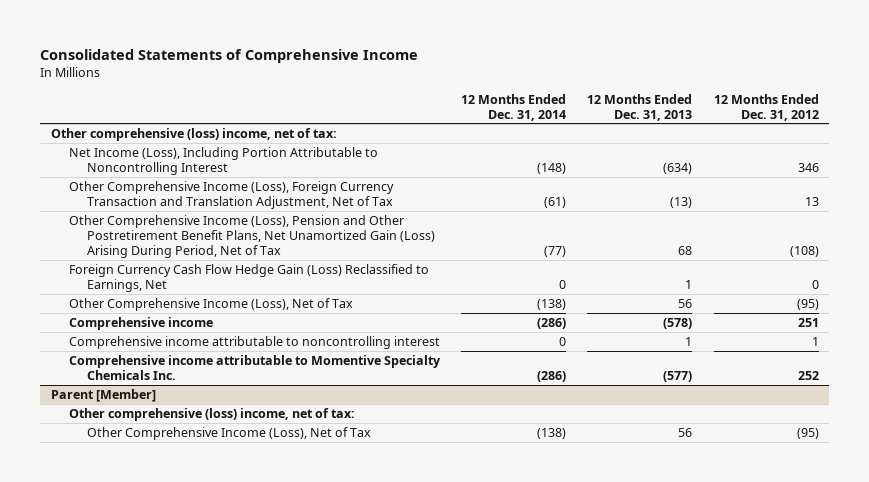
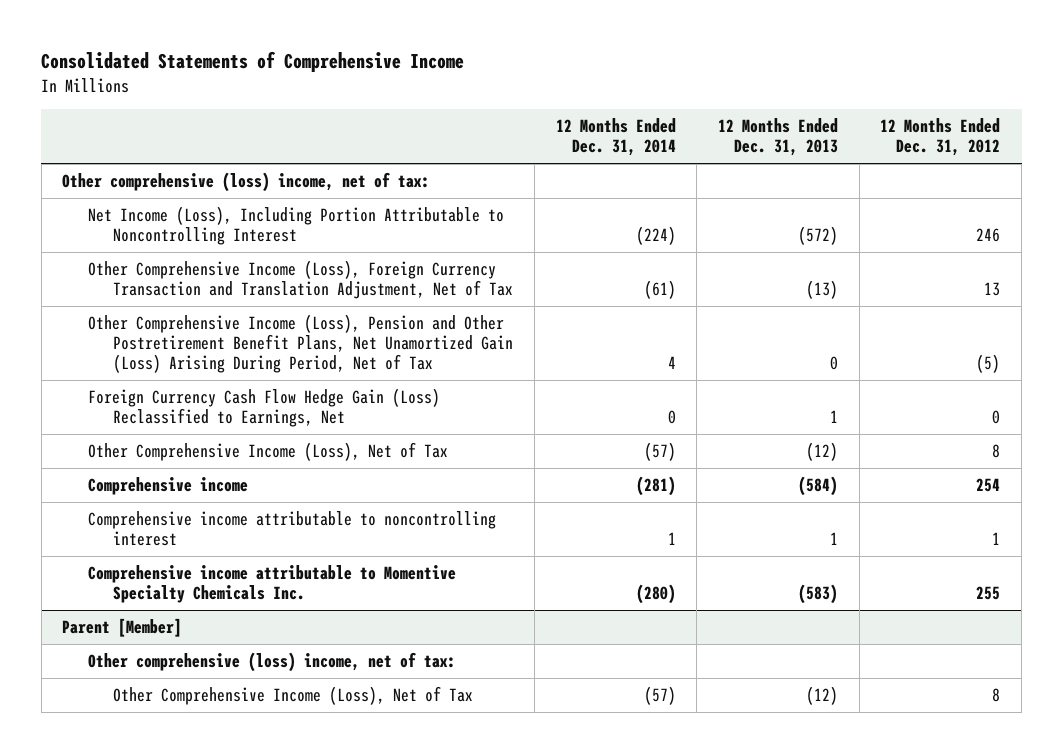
- Net Income (Loss), Including Portion Attributable to Noncontrolling Interest | (148) | (634) | 346
+ Net Income (Loss), Including Portion Attributable to Noncontrolling Interest | (224) | (572) | 246
- Other Comprehensive Income (Loss), Pension and Other Postretirement Benefit Plans, Net Unamortized Gain (Loss) Arising During Period, Net of Tax | (77) | 68 | (108)
+ Other Comprehensive Income (Loss), Pension and Other Postretirement Benefit Plans, Net Unamortized Gain (Loss) Arising During Period, Net of Tax | 4 | 0 | (5)
- Other Comprehensive Income (Loss), Net of Tax | (138) | 56 | (95)
- Comprehensive income | (286) | (578) | 251
- Comprehensive income attributable to noncontrolling interest | 0 | 1 | 1
- Comprehensive income attributable to Momentive Specialty Chemicals Inc. | (286) | (577) | 252
+ Other Comprehensive Income (Loss), Net of Tax | (57) | (12) | 8
+ Comprehensive income | (281) | (584) | 254
+ Comprehensive income attributable to noncontrolling interest | 1 | 1 | 1
+ Comprehensive income attributable to Momentive Specialty Chemicals Inc. | (280) | (583) | 255
@ Parent [Member]
- Other Comprehensive Income (Loss), Net of Tax | (138) | 56 | (95)
+ Other Comprehensive Income (Loss), Net of Tax | (57) | (12) | 8

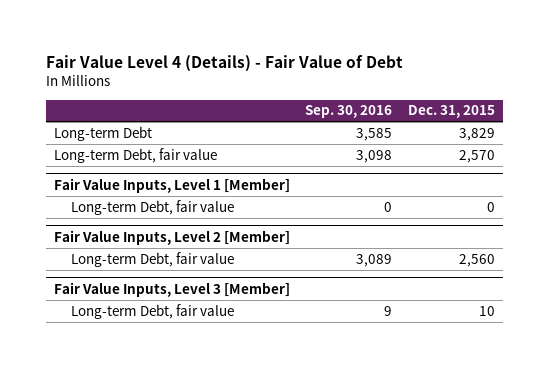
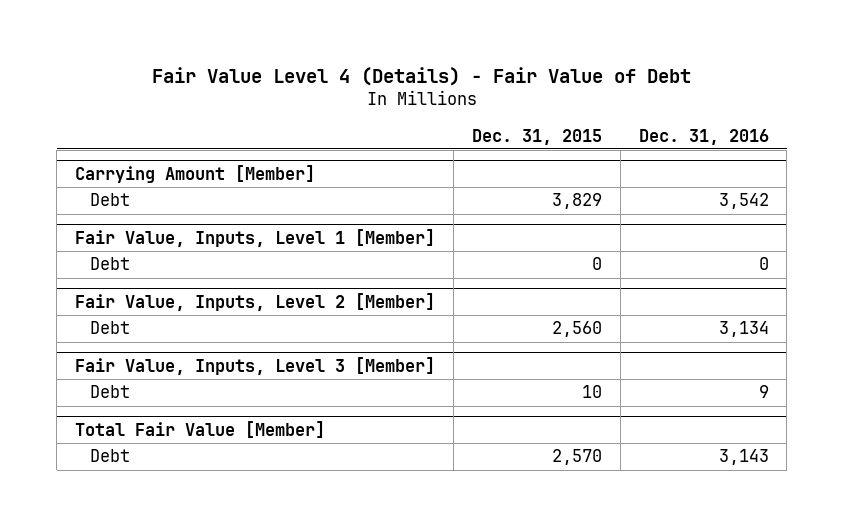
- | Sep. 30, 2016 | Dec. 31, 2015
+ | Dec. 31, 2015 | Dec. 31, 2016
- Long-term Debt | 3,585 | 3,829
- Long-term Debt, fair value | 3,098 | 2,570
- Fair Value Inputs, Level 1 [Member]
- Long-term Debt, fair value | 0 | 0
- Fair Value Inputs, Level 2 [Member]
- Long-term Debt, fair value | 3,089 | 2,560
- Fair Value Inputs, Level 3 [Member]
- Long-term Debt, fair value | 9 | 10
+ Carrying Amount [Member]
+ Debt | 3,829 | 3,542
+ Fair Value, Inputs, Level 1 [Member]
+ Debt | 0 | 0
+ Fair Value, Inputs, Level 2 [Member]
+ Debt | 2,560 | 3,134
+ Fair Value, Inputs, Level 3 [Member]
+ Debt | 10 | 9
+ Total Fair Value [Member]
+ Debt | 2,570 | 3,143

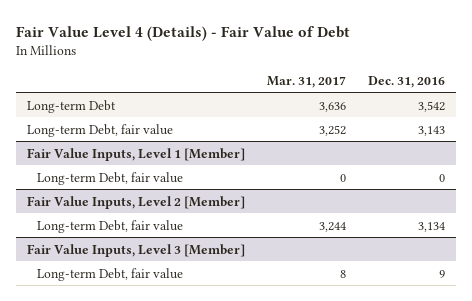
- | Dec. 31, 2015 | Dec. 31, 2016
+ | Mar. 31, 2017 | Dec. 31, 2016
- Carrying Amount [Member]
- Debt | 3,829 | 3,542
- Fair Value, Inputs, Level 1 [Member]
- Debt | 0 | 0
- Fair Value, Inputs, Level 2 [Member]
- Debt | 2,560 | 3,134
- Fair Value, Inputs, Level 3 [Member]
- Debt | 10 | 9
- Total Fair Value [Member]
- Debt | 2,570 | 3,143
+ Long-term Debt | 3,636 | 3,542
+ Long-term Debt, fair value | 3,252 | 3,143
+ Fair Value Inputs, Level 1 [Member]
+ Long-term Debt, fair value | 0 | 0
+ Fair Value Inputs, Level 2 [Member]
+ Long-term Debt, fair value | 3,244 | 3,134
+ Fair Value Inputs, Level 3 [Member]
+ Long-term Debt, fair value | 8 | 9

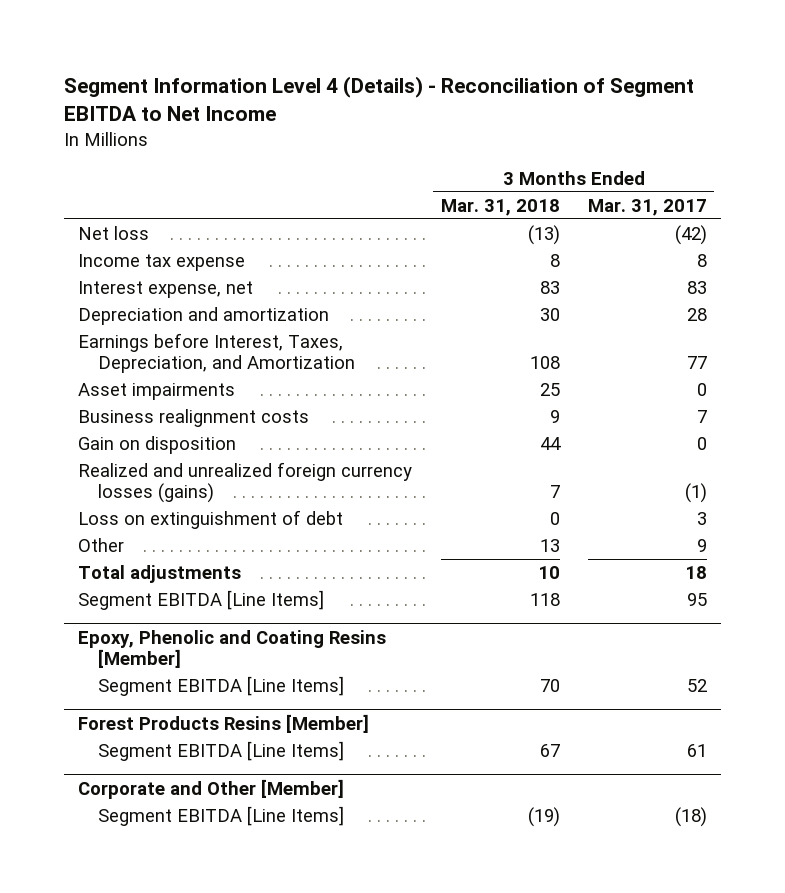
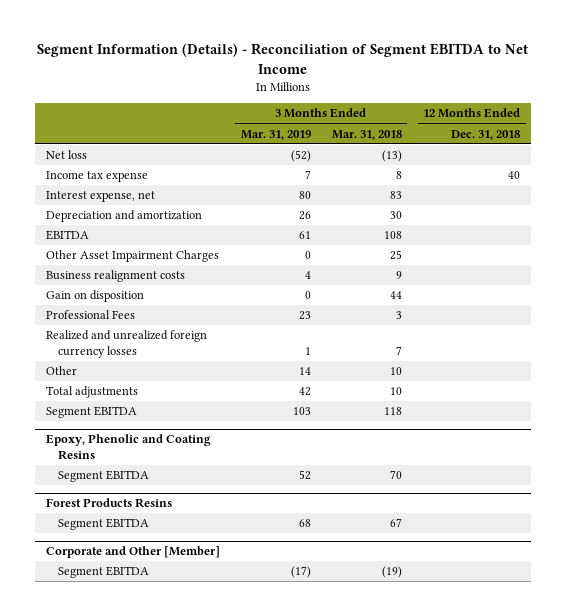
- Segment Information Level 4 (Details) - Reconciliation of Segment EBITDA to Net Income
+ Segment Information (Details) - Reconciliation of Segment EBITDA to Net Income
- | 3 Months Ended Mar. 31, 2018 | 3 Months Ended Mar. 31, 2017
+ | 3 Months Ended Mar. 31, 2019 | 3 Months Ended Mar. 31, 2018 | 12 Months Ended Dec. 31, 2018
- Earnings before Interest, Taxes, Depreciation, and Amortization | 108 | 77
- Asset impairments | 25 | 0
+ EBITDA | 61 | 108 |
+ Other Asset Impairment Charges | 0 | 25 |
- Realized and unrealized foreign currency losses (gains) | 7 | (1)
- Loss on extinguishment of debt | 0 | 3
- Other | 13 | 9
+ Professional Fees | 23 | 3 |
+ Realized and unrealized foreign currency losses | 1 | 7 |
+ Other | 14 | 10 |
- Segment EBITDA [Line Items] | 118 | 95
- Epoxy, Phenolic and Coating Resins [Member]
- Segment EBITDA [Line Items] | 70 | 52
- Forest Products Resins [Member]
- Segment EBITDA [Line Items] | 67 | 61
+ Segment EBITDA | 103 | 118 |
+ Epoxy, Phenolic and Coating Resins
+ Segment EBITDA | 52 | 70 |
+ Forest Products Resins
+ Segment EBITDA | 68 | 67 |
@ Corporate and Other [Member]
- Segment EBITDA [Line Items] | (19) | (18)
+ Segment EBITDA | (17) | (19) |

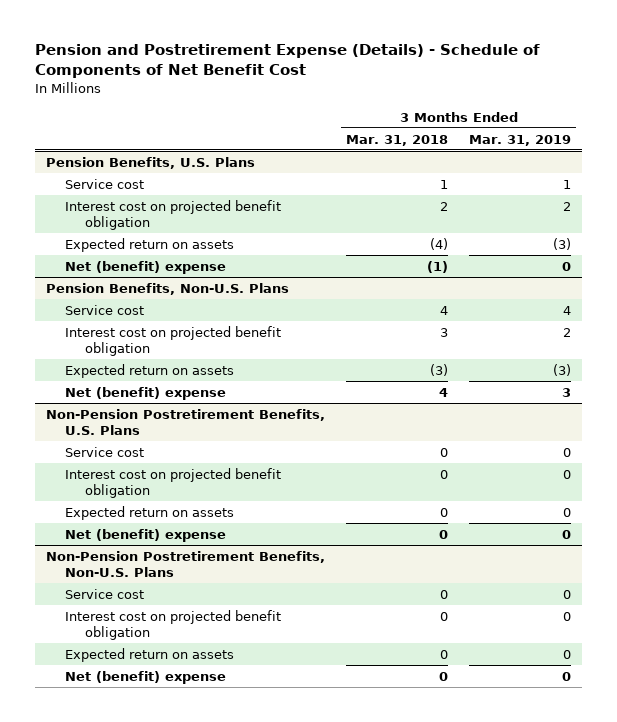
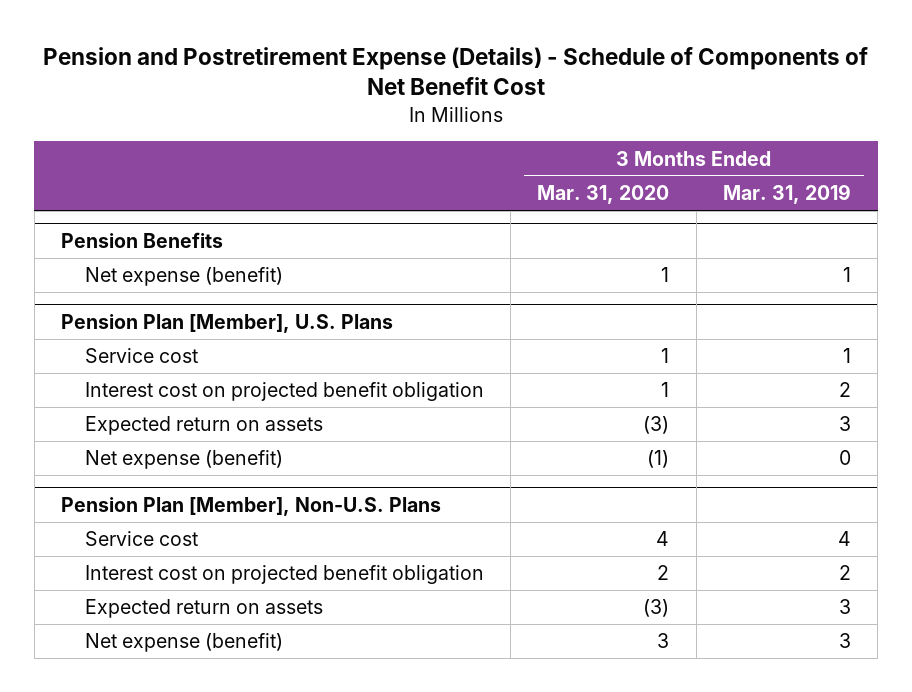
- | 3 Months Ended Mar. 31, 2018 | 3 Months Ended Mar. 31, 2019
+ | 3 Months Ended Mar. 31, 2020 | 3 Months Ended Mar. 31, 2019
- Pension Benefits, U.S. Plans
+ Pension Benefits
+ Net expense (benefit) | 1 | 1
+ Pension Plan [Member], U.S. Plans
- Expected return on assets | (4) | (3)
- Net (benefit) expense | (1) | 0
- Pension Benefits, Non-U.S. Plans
+ Expected return on assets | (3) | 3
+ Net expense (benefit) | (1) | 0
+ Pension Plan [Member], Non-U.S. Plans
- Expected return on assets | (3) | (3)
- Net (benefit) expense | 4 | 3
- Non-Pension Postretirement Benefits, U.S. Plans
- Service cost | 0 | 0
- Interest cost on projected benefit obligation | 0 | 0
- Expected return on assets | 0 | 0
- Net (benefit) expense | 0 | 0
- Non-Pension Postretirement Benefits, Non-U.S. Plans
- Service cost | 0 | 0
- Interest cost on projected benefit obligation | 0 | 0
- Expected return on assets | 0 | 0
- Net (benefit) expense | 0 | 0
+ Expected return on assets | (3) | 3
+ Net expense (benefit) | 3 | 3

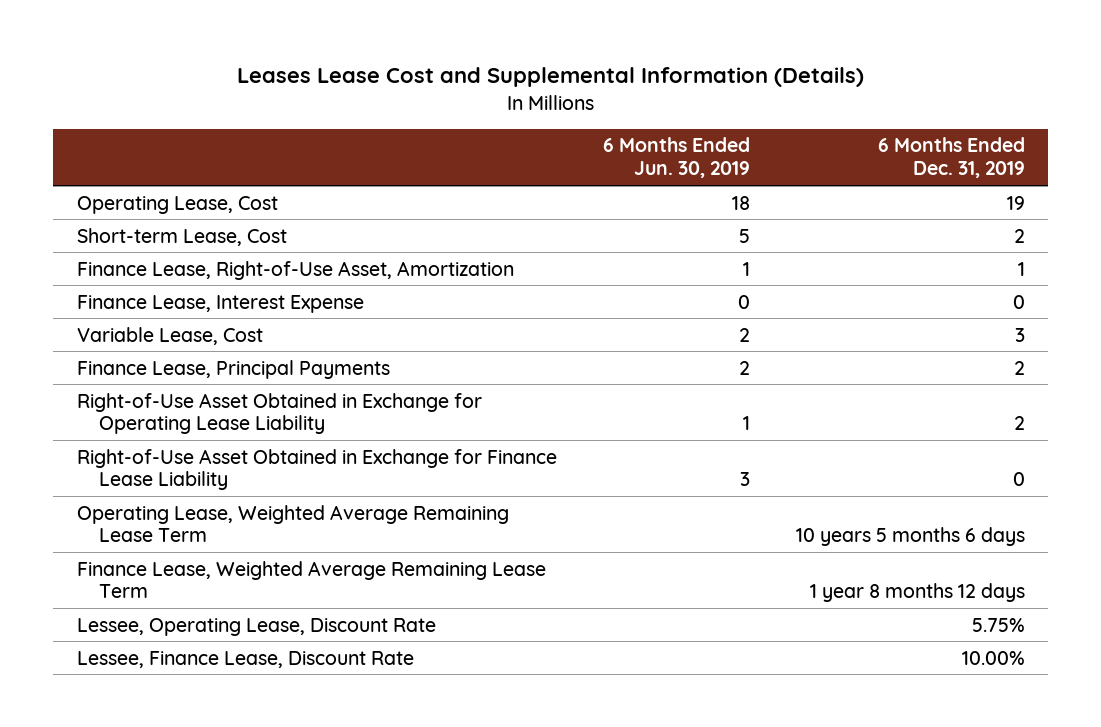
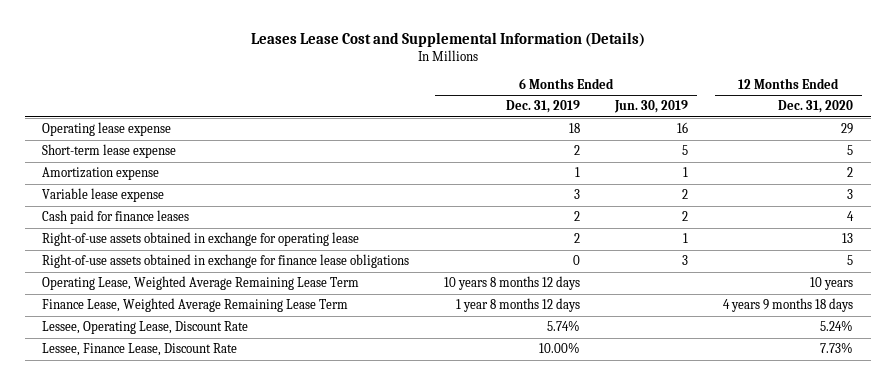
- | 6 Months Ended Jun. 30, 2019 | 6 Months Ended Dec. 31, 2019
+ | 6 Months Ended Dec. 31, 2019 | 6 Months Ended Jun. 30, 2019 | 12 Months Ended Dec. 31, 2020
- Operating Lease, Cost | 18 | 19
- Short-term Lease, Cost | 5 | 2
- Finance Lease, Right-of-Use Asset, Amortization | 1 | 1
- Finance Lease, Interest Expense | 0 | 0
- Variable Lease, Cost | 2 | 3
- Finance Lease, Principal Payments | 2 | 2
- Right-of-Use Asset Obtained in Exchange for Operating Lease Liability | 1 | 2
- Right-of-Use Asset Obtained in Exchange for Finance Lease Liability | 3 | 0
- Operating Lease, Weighted Average Remaining Lease Term | | 10 years 5 months 6 days
+ Operating lease expense | 18 | 16 | 29
+ Short-term lease expense | 2 | 5 | 5
+ Amortization expense | 1 | 1 | 2
+ Variable lease expense | 3 | 2 | 3
+ Cash paid for finance leases | 2 | 2 | 4
+ Right-of-use assets obtained in exchange for operating lease | 2 | 1 | 13
+ Right-of-use assets obtained in exchange for finance lease obligations | 0 | 3 | 5
+ Operating Lease, Weighted Average Remaining Lease Term | 10 years 8 months 12 days | | 10 years
- Lessee, Operating Lease, Discount Rate | | 5.75%
+ Lessee, Operating Lease, Discount Rate | 5.74% | | 5.24%

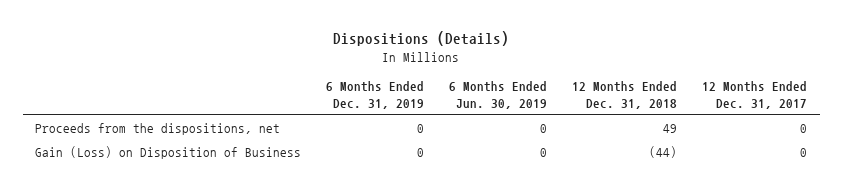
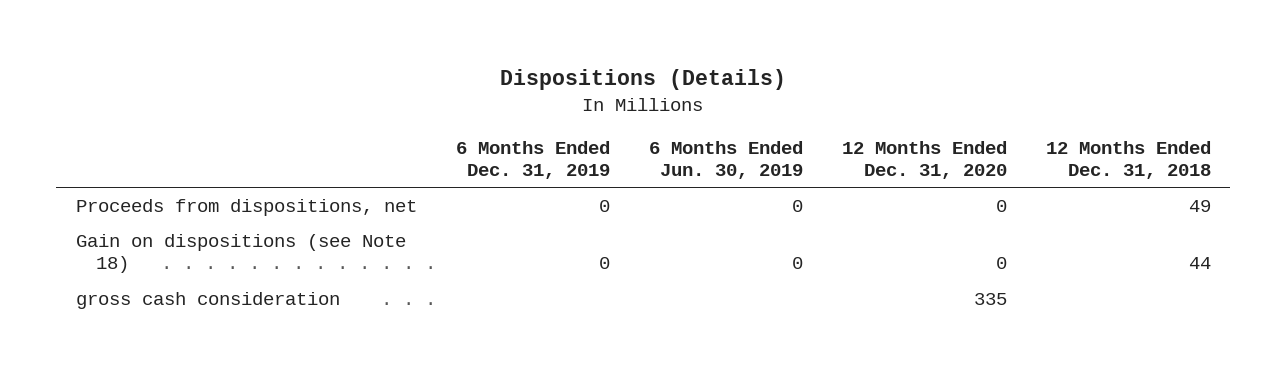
- | 6 Months Ended Dec. 31, 2019 | 6 Months Ended Jun. 30, 2019 | 12 Months Ended Dec. 31, 2018 | 12 Months Ended Dec. 31, 2017
+ | 6 Months Ended Dec. 31, 2019 | 6 Months Ended Jun. 30, 2019 | 12 Months Ended Dec. 31, 2020 | 12 Months Ended Dec. 31, 2018
- Proceeds from the dispositions, net | 0 | 0 | 49 | 0
- Gain (Loss) on Disposition of Business | 0 | 0 | (44) | 0
+ Proceeds from dispositions, net | 0 | 0 | 0 | 49
+ Gain on dispositions (see Note 18) | 0 | 0 | 0 | 44
+ gross cash consideration | | | 335 |

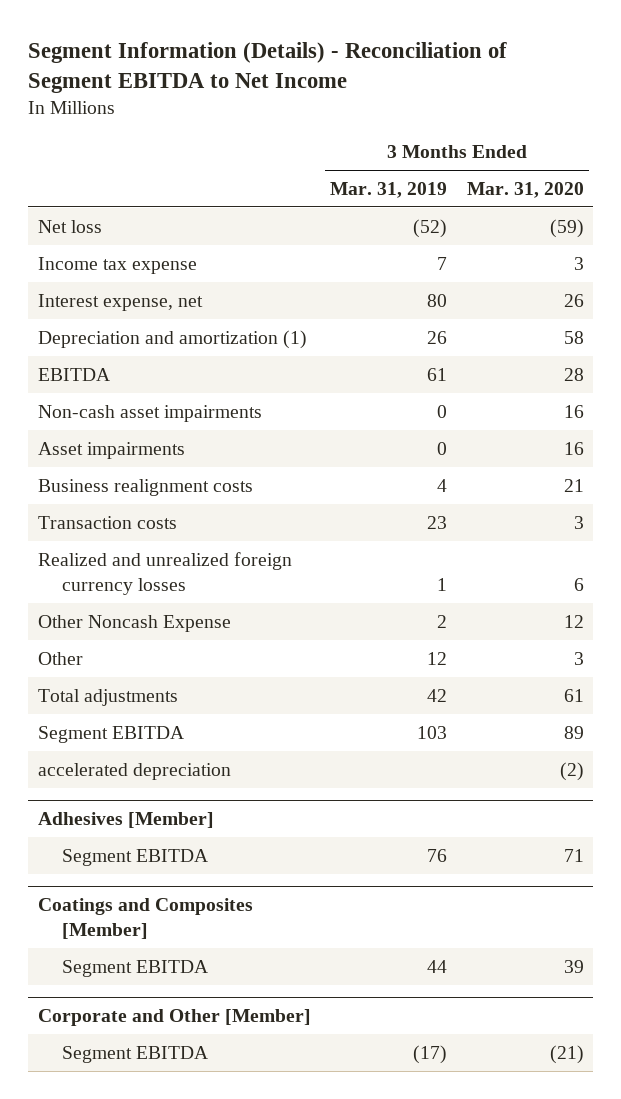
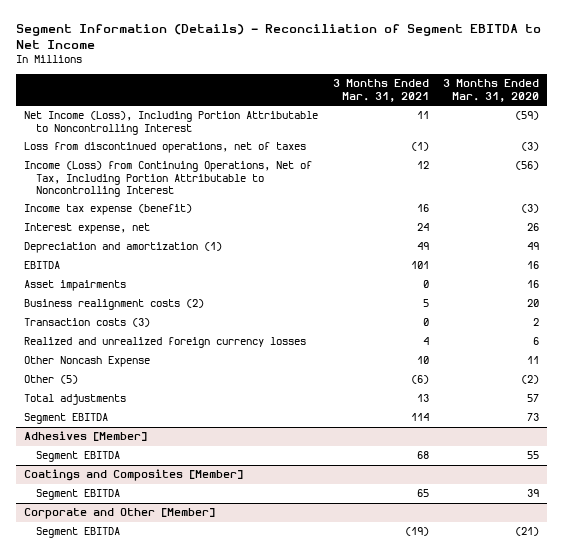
- | 3 Months Ended Mar. 31, 2019 | 3 Months Ended Mar. 31, 2020
+ | 3 Months Ended Mar. 31, 2021 | 3 Months Ended Mar. 31, 2020
- Net loss | (52) | (59)
- Income tax expense | 7 | 3
+ Net Income (Loss), Including Portion Attributable to Noncontrolling Interest | 11 | (59)
+ Loss from discontinued operations, net of taxes | (1) | (3)
+ Income (Loss) from Continuing Operations, Net of Tax, Including Portion Attributable to Noncontrolling Interest | 12 | (56)
+ Income tax expense (benefit) | 16 | (3)
- Depreciation and amortization (1) | 26 | 58
- EBITDA | 61 | 28
- Non-cash asset impairments | 0 | 16
+ Depreciation and amortization (1) | 49 | 49
+ EBITDA | 101 | 16
- Business realignment costs | 4 | 21
- Transaction costs | 23 | 3
+ Business realignment costs (2) | 5 | 20
+ Transaction costs (3) | 0 | 2
- Other Noncash Expense | 2 | 12
- Other | 12 | 3
- Total adjustments | 42 | 61
- Segment EBITDA | 103 | 89
- accelerated depreciation | | (2)
+ Other Noncash Expense | 10 | 11
+ Other (5) | (6) | (2)
+ Total adjustments | 13 | 57
+ Segment EBITDA | 114 | 73
@ Adhesives [Member]
- Segment EBITDA | 76 | 71
+ Segment EBITDA | 68 | 55

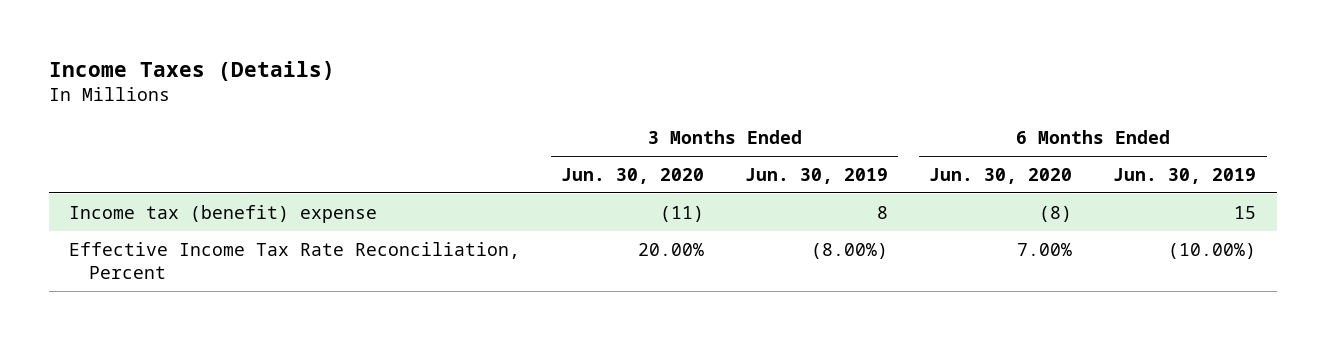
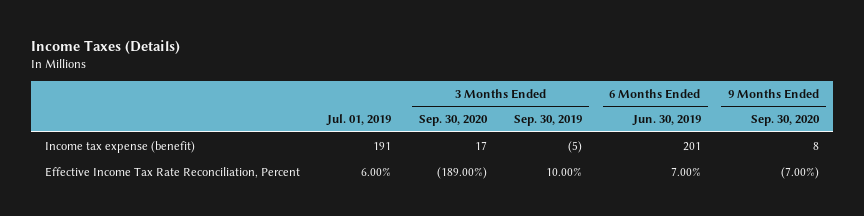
- | 3 Months Ended Jun. 30, 2020 | 3 Months Ended Jun. 30, 2019 | 6 Months Ended Jun. 30, 2020 | 6 Months Ended Jun. 30, 2019
+ | Jul. 01, 2019 | 3 Months Ended Sep. 30, 2020 | 3 Months Ended Sep. 30, 2019 | 6 Months Ended Jun. 30, 2019 | 9 Months Ended Sep. 30, 2020
- Income tax (benefit) expense | (11) | 8 | (8) | 15
- Effective Income Tax Rate Reconciliation, Percent | 20.00% | (8.00%) | 7.00% | (10.00%)
+ Income tax expense (benefit) | 191 | 17 | (5) | 201 | 8
+ Effective Income Tax Rate Reconciliation, Percent | 6.00% | (189.00%) | 10.00% | 7.00% | (7.00%)

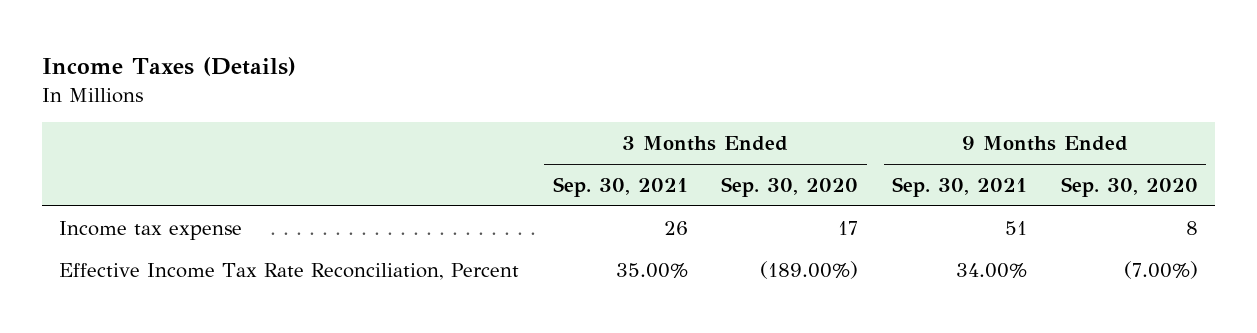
- | Jul. 01, 2019 | 3 Months Ended Sep. 30, 2020 | 3 Months Ended Sep. 30, 2019 | 6 Months Ended Jun. 30, 2019 | 9 Months Ended Sep. 30, 2020
+ | 3 Months Ended Sep. 30, 2021 | 3 Months Ended Sep. 30, 2020 | 9 Months Ended Sep. 30, 2021 | 9 Months Ended Sep. 30, 2020
- Income tax expense (benefit) | 191 | 17 | (5) | 201 | 8
+ Income tax expense | 26 | 17 | 51 | 8

